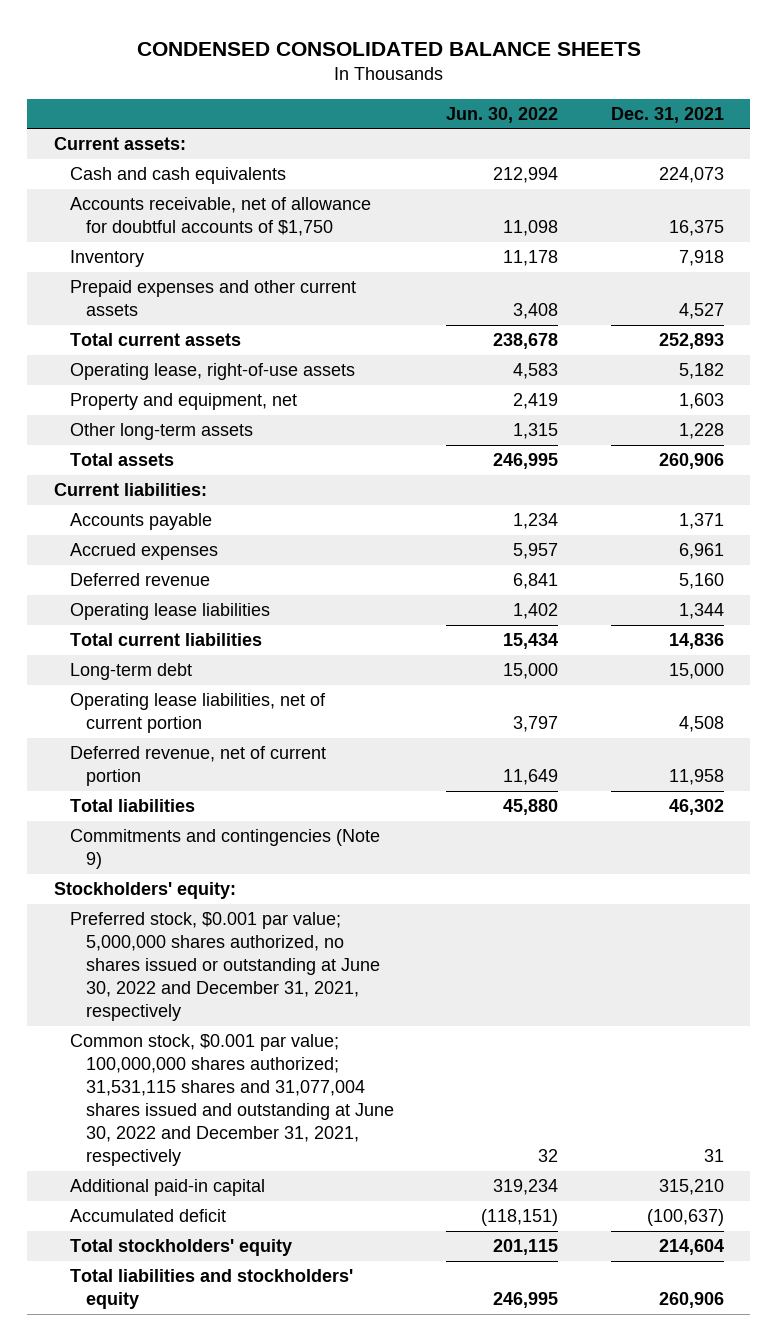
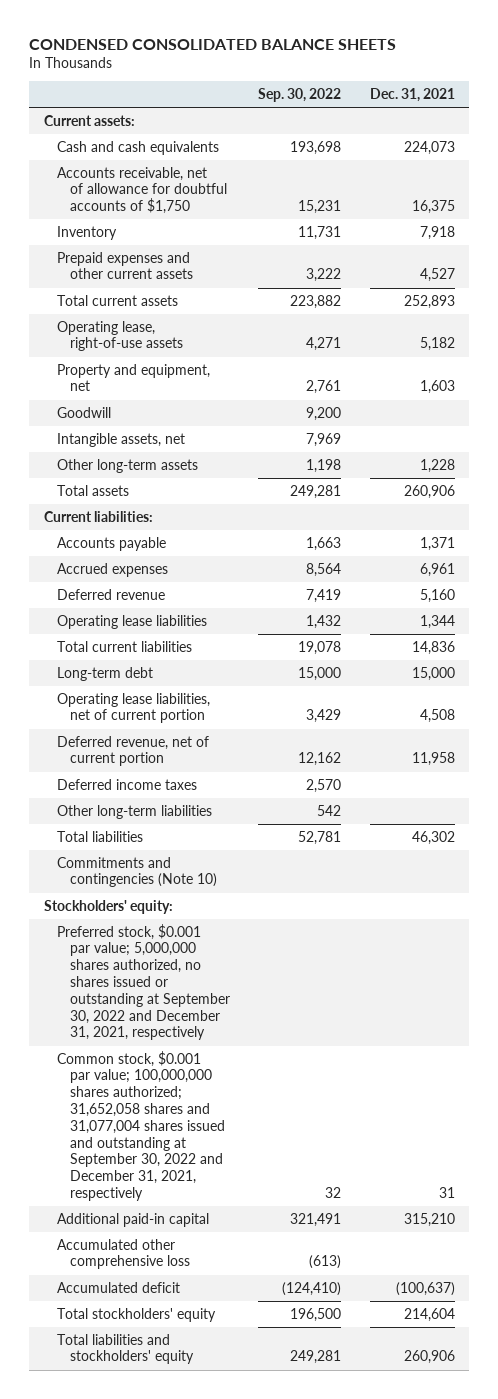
- | Jun. 30, 2022 | Dec. 31, 2021
+ | Sep. 30, 2022 | Dec. 31, 2021
+ Goodwill | 9,200 |
+ Intangible assets, net | 7,969 |
+ Deferred income taxes | 2,570 |
+ Other long-term liabilities | 542 |
- Commitments and contingencies (Note 9)
+ Commitments and contingencies (Note 10)
- Preferred stock, $0.001 par value; 5,000,000 shares authorized, no shares issued or outstanding at June 30, 2022 and December 31, 2021, respectively
- Common stock, $0.001 par value; 100,000,000 shares authorized; 31,531,115 shares and 31,077,004 shares issued and outstanding at June 30, 2022 and December 31, 2021, respectively | 32 | 31
+ Preferred stock, $0.001 par value; 5,000,000 shares authorized, no shares issued or outstanding at September 30, 2022 and December 31, 2021, respectively
+ Common stock, $0.001 par value; 100,000,000 shares authorized; 31,652,058 shares and 31,077,004 shares issued and outstanding at September 30, 2022 and December 31, 2021, respectively | 32 | 31
+ Accumulated other comprehensive loss | (613) |

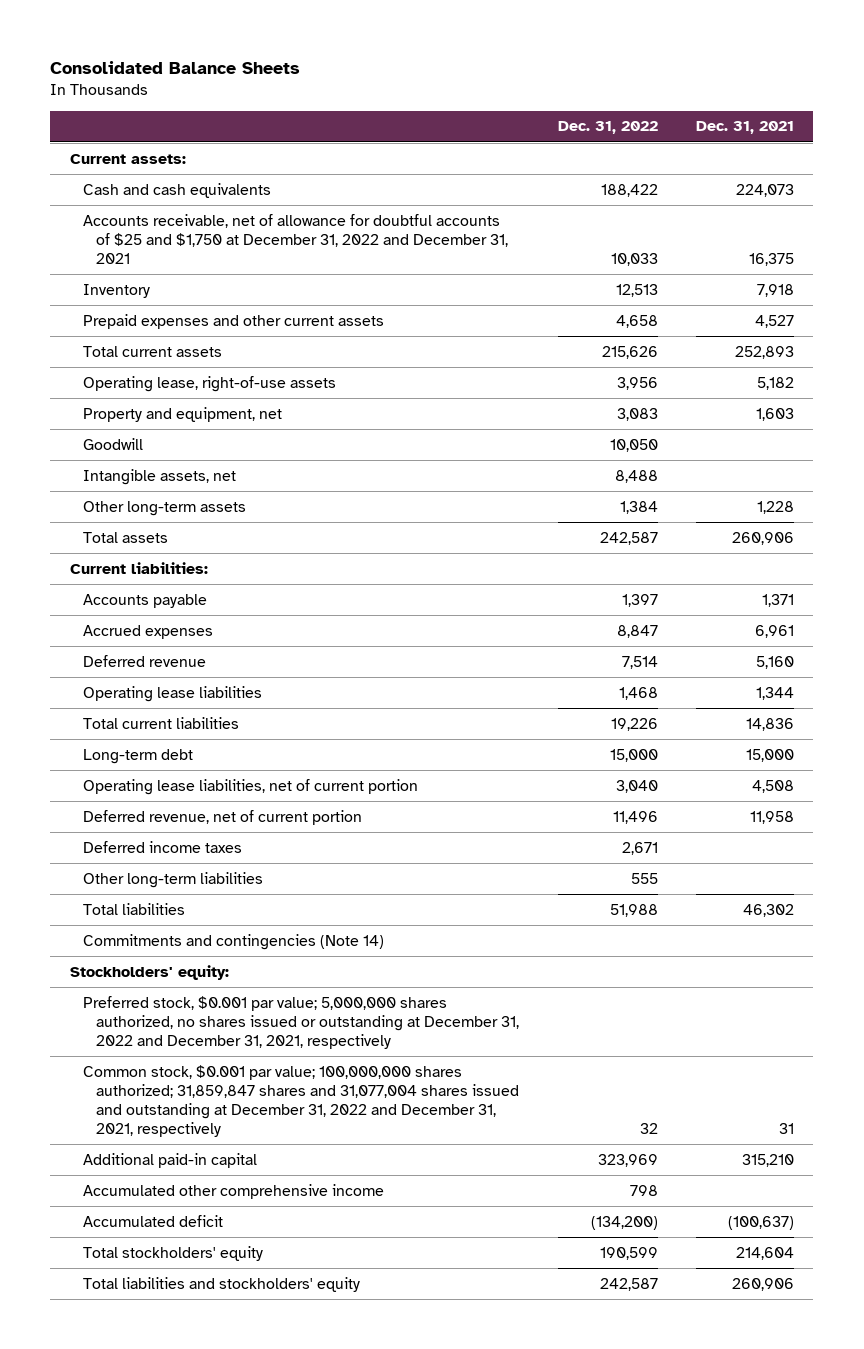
- CONDENSED CONSOLIDATED BALANCE SHEETS
+ Consolidated Balance Sheets
- | Sep. 30, 2022 | Dec. 31, 2021
+ | Dec. 31, 2022 | Dec. 31, 2021
- Accounts receivable, net of allowance for doubtful accounts of $1,750 | 15,231 | 16,375
+ Accounts receivable, net of allowance for doubtful accounts of $25 and $1,750 at December 31, 2022 and December 31, 2021 | 10,033 | 16,375
- Commitments and contingencies (Note 10)
+ Commitments and contingencies (Note 14)
- Preferred stock, $0.001 par value; 5,000,000 shares authorized, no shares issued or outstanding at September 30, 2022 and December 31, 2021, respectively
- Common stock, $0.001 par value; 100,000,000 shares authorized; 31,652,058 shares and 31,077,004 shares issued and outstanding at September 30, 2022 and December 31, 2021, respectively | 32 | 31
+ Preferred stock, $0.001 par value; 5,000,000 shares authorized, no shares issued or outstanding at December 31, 2022 and December 31, 2021, respectively
+ Common stock, $0.001 par value; 100,000,000 shares authorized; 31,859,847 shares and 31,077,004 shares issued and outstanding at December 31, 2022 and December 31, 2021, respectively | 32 | 31
- Accumulated other comprehensive loss | (613) |
+ Accumulated other comprehensive income | 798 |

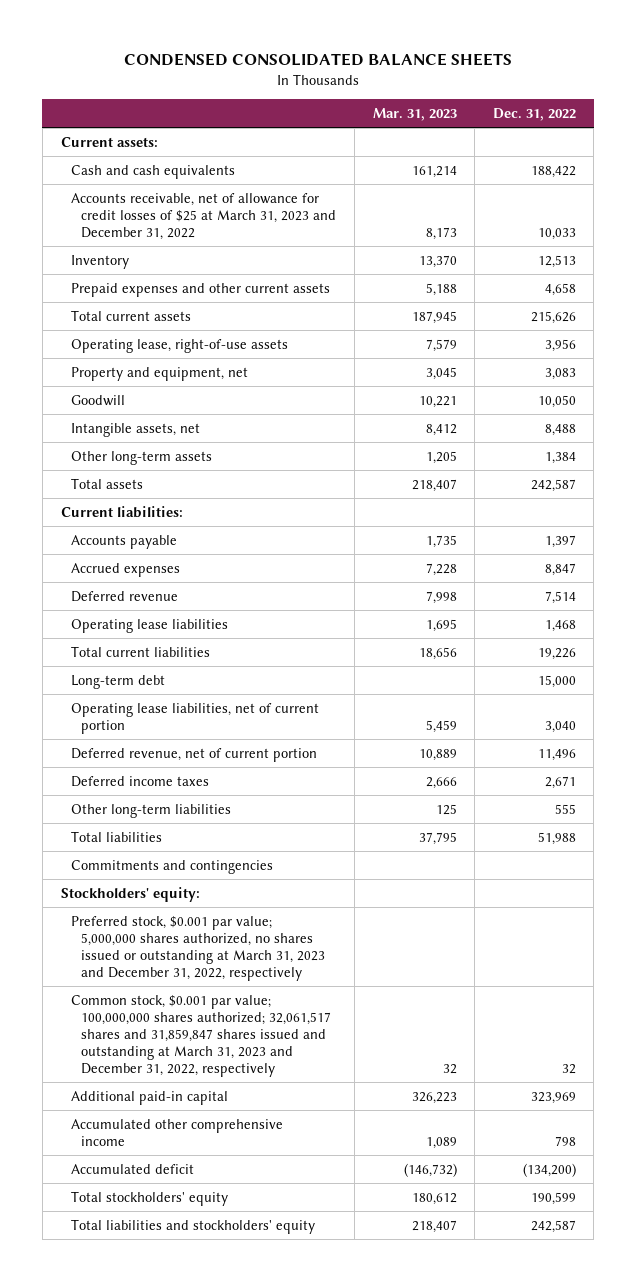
- Consolidated Balance Sheets
+ CONDENSED CONSOLIDATED BALANCE SHEETS
- | Dec. 31, 2022 | Dec. 31, 2021
+ | Mar. 31, 2023 | Dec. 31, 2022
- Accounts receivable, net of allowance for doubtful accounts of $25 and $1,750 at December 31, 2022 and December 31, 2021 | 10,033 | 16,375
+ Accounts receivable, net of allowance for credit losses of $25 at March 31, 2023 and December 31, 2022 | 8,173 | 10,033
- Commitments and contingencies (Note 14)
+ Commitments and contingencies
- Preferred stock, $0.001 par value; 5,000,000 shares authorized, no shares issued or outstanding at December 31, 2022 and December 31, 2021, respectively
- Common stock, $0.001 par value; 100,000,000 shares authorized; 31,859,847 shares and 31,077,004 shares issued and outstanding at December 31, 2022 and December 31, 2021, respectively | 32 | 31
+ Preferred stock, $0.001 par value; 5,000,000 shares authorized, no shares issued or outstanding at March 31, 2023 and December 31, 2022, respectively
+ Common stock, $0.001 par value; 100,000,000 shares authorized; 32,061,517 shares and 31,859,847 shares issued and outstanding at March 31, 2023 and December 31, 2022, respectively | 32 | 32

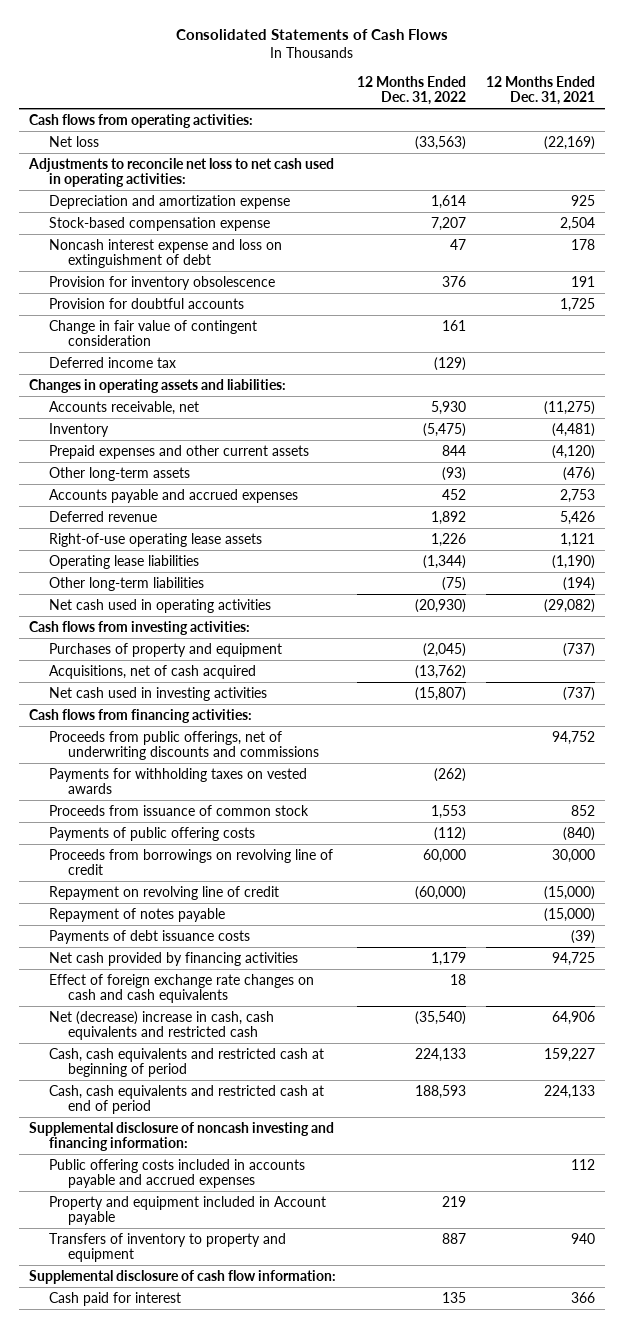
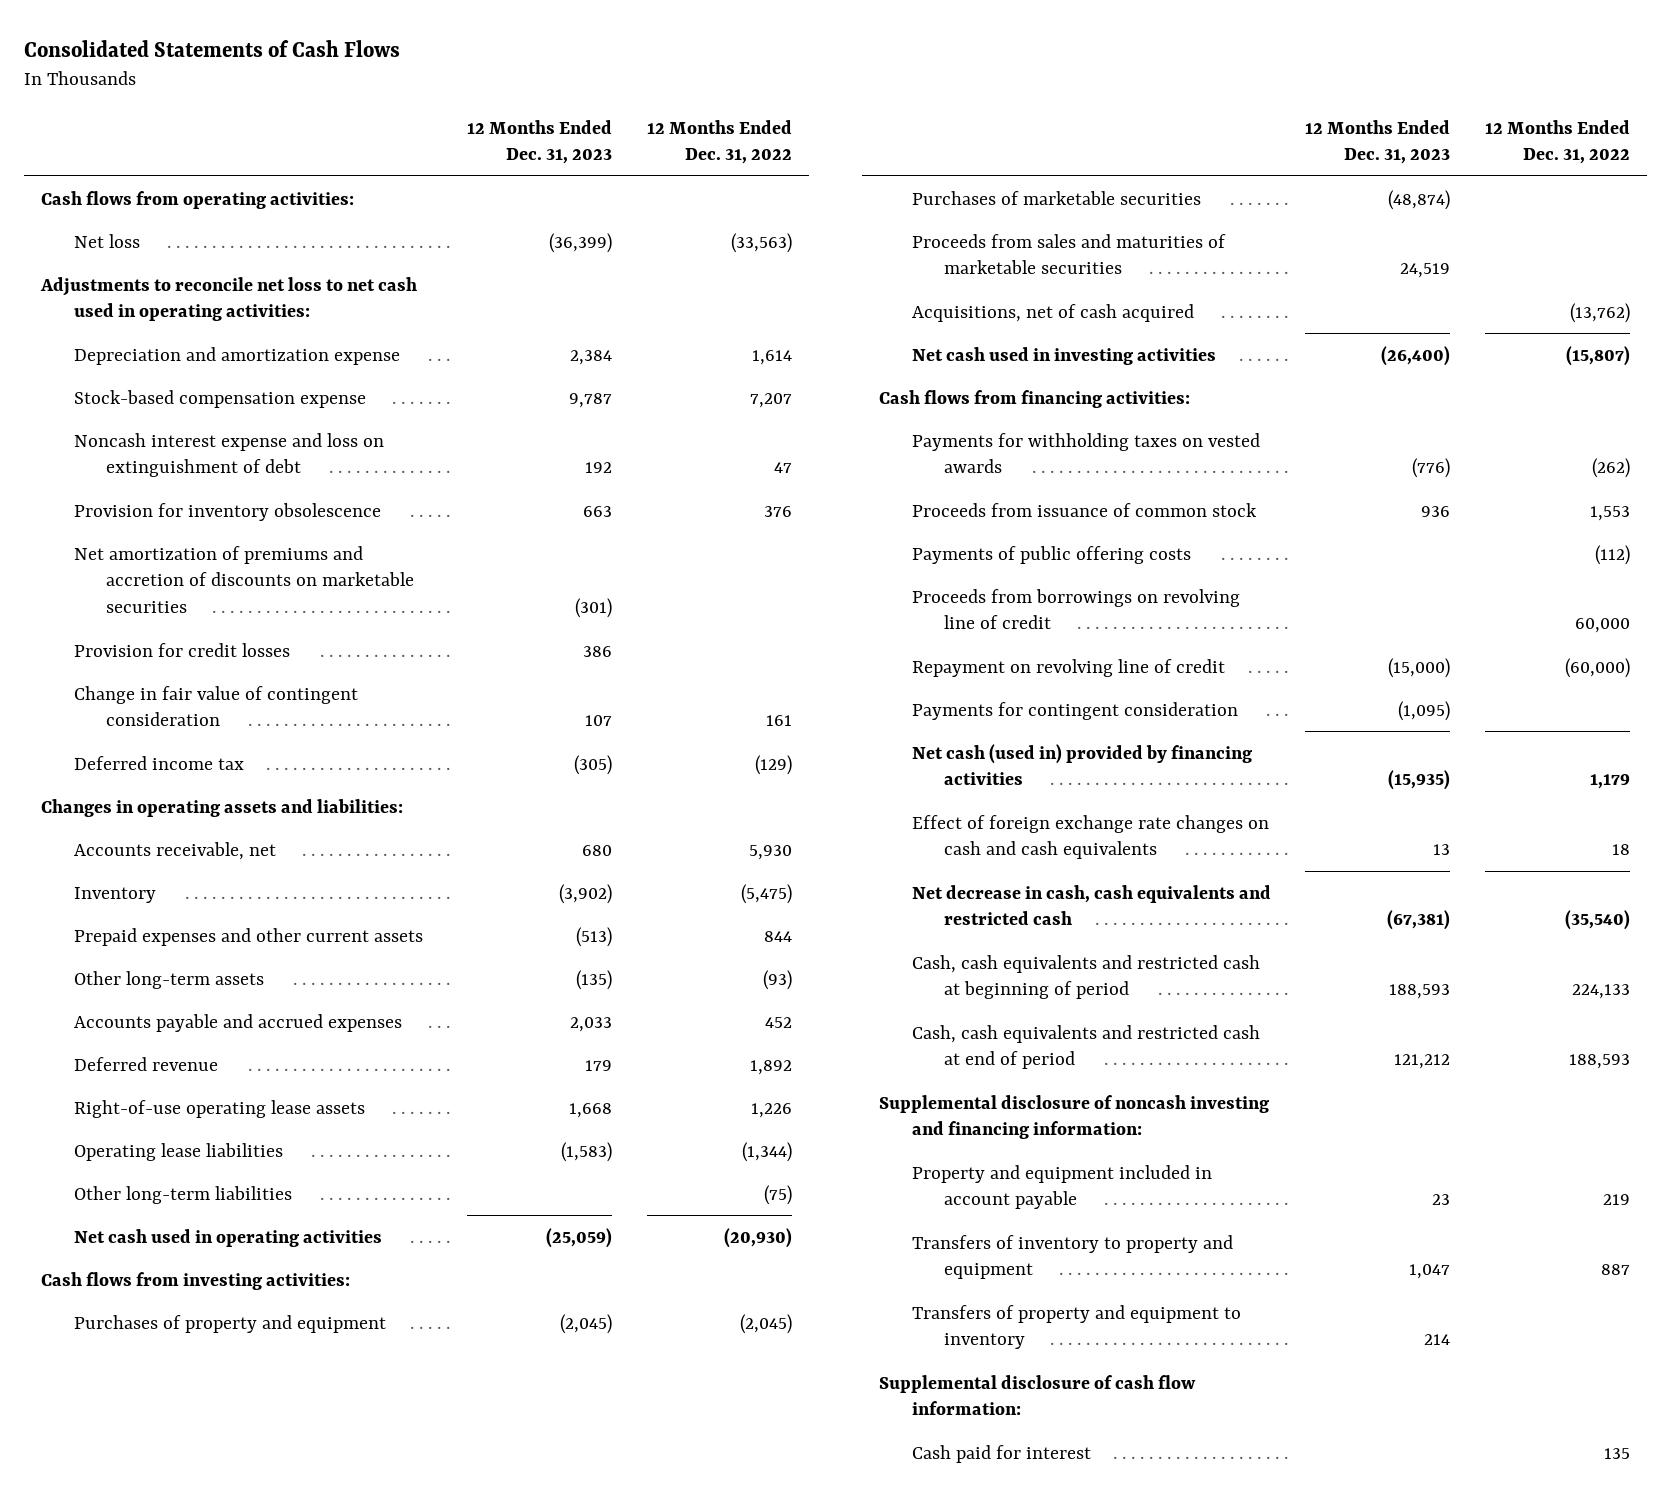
- | 12 Months Ended Dec. 31, 2022 | 12 Months Ended Dec. 31, 2021
+ | 12 Months Ended Dec. 31, 2023 | 12 Months Ended Dec. 31, 2022
- Provision for doubtful accounts | | 1,725
+ Net amortization of premiums and accretion of discounts on marketable securities | (301) |
+ Provision for credit losses | 386 |
+ Purchases of marketable securities | (48,874) |
+ Proceeds from sales and maturities of marketable securities | 24,519 |
- Proceeds from public offerings, net of underwriting discounts and commissions | | 94,752
- Repayment of notes payable | | (15,000)
- Payments of debt issuance costs | | (39)
- Net cash provided by financing activities | 1,179 | 94,725
+ Payments for contingent consideration | (1,095) |
+ Net cash (used in) provided by financing activities | (15,935) | 1,179
- Net (decrease) increase in cash, cash equivalents and restricted cash | (35,540) | 64,906
+ Net decrease in cash, cash equivalents and restricted cash | (67,381) | (35,540)
- Public offering costs included in accounts payable and accrued expenses | | 112
- Property and equipment included in Account payable | 219 |
+ Property and equipment included in account payable | 23 | 219
+ Transfers of property and equipment to inventory | 214 |

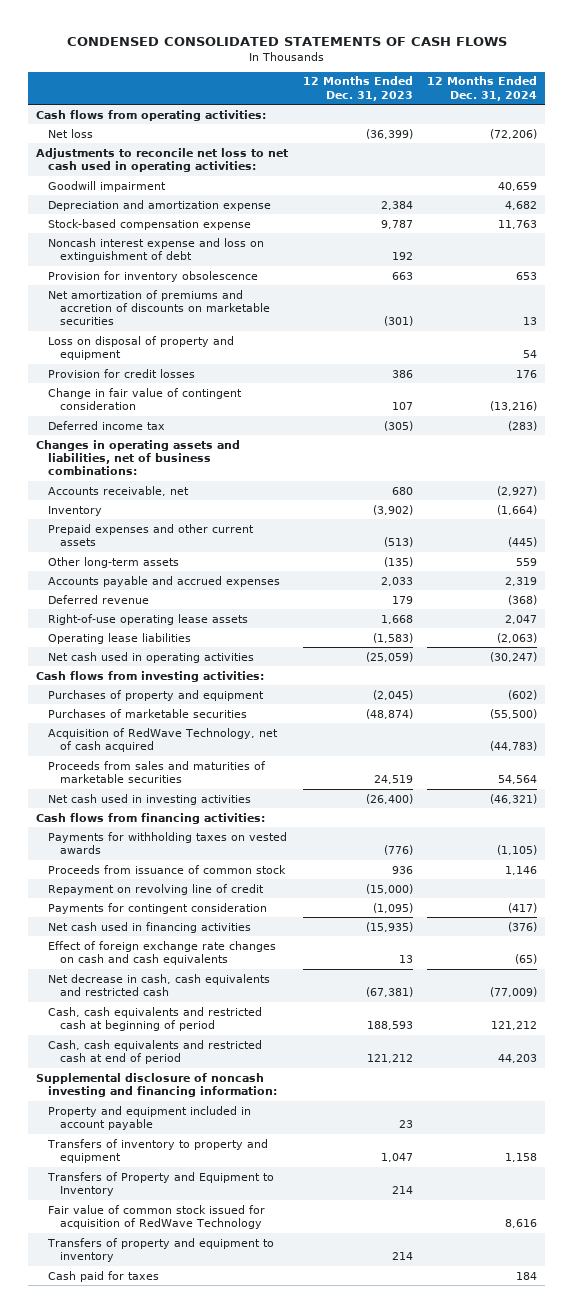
- Consolidated Statements of Cash Flows
+ CONDENSED CONSOLIDATED STATEMENTS OF CASH FLOWS
- | 12 Months Ended Dec. 31, 2023 | 12 Months Ended Dec. 31, 2022
+ | 12 Months Ended Dec. 31, 2023 | 12 Months Ended Dec. 31, 2024
+ Goodwill impairment | | 40,659
+ Loss on disposal of property and equipment | | 54
- Changes in operating assets and liabilities:
+ Changes in operating assets and liabilities, net of business combinations:
- Other long-term liabilities | | (75)
+ Acquisition of RedWave Technology, net of cash acquired | | (44,783)
- Acquisitions, net of cash acquired | | (13,762)
- Payments of public offering costs | | (112)
- Proceeds from borrowings on revolving line of credit | | 60,000
- Net cash (used in) provided by financing activities | (15,935) | 1,179
+ Net cash used in financing activities | (15,935) | (376)
+ Transfers of Property and Equipment to Inventory | 214 |
+ Fair value of common stock issued for acquisition of RedWave Technology | | 8,616
- Supplemental disclosure of cash flow information:
- Cash paid for interest | | 135
+ Cash paid for taxes | | 184

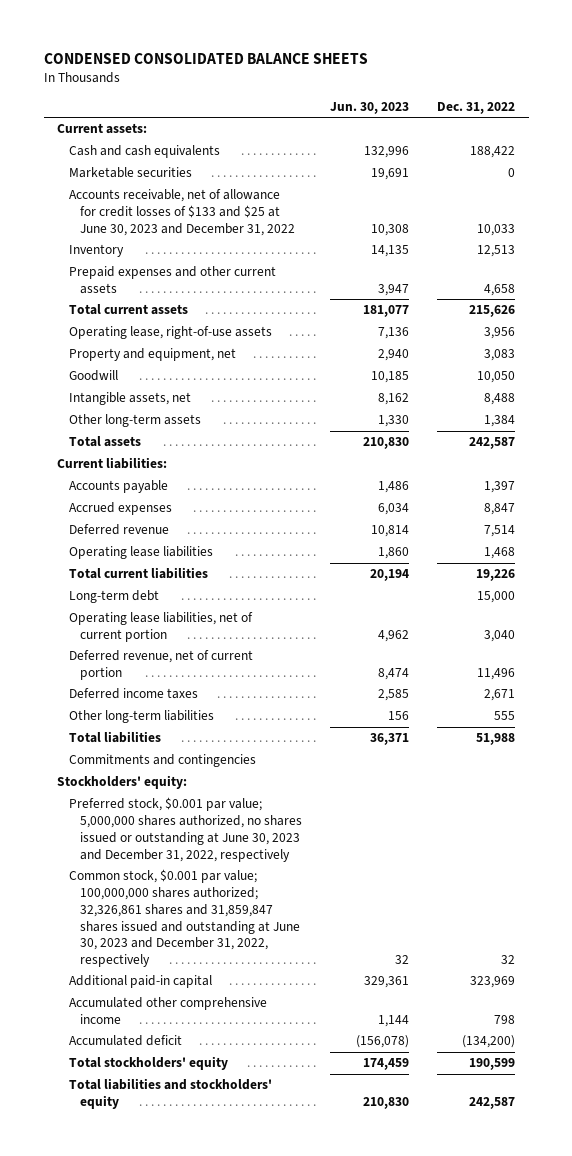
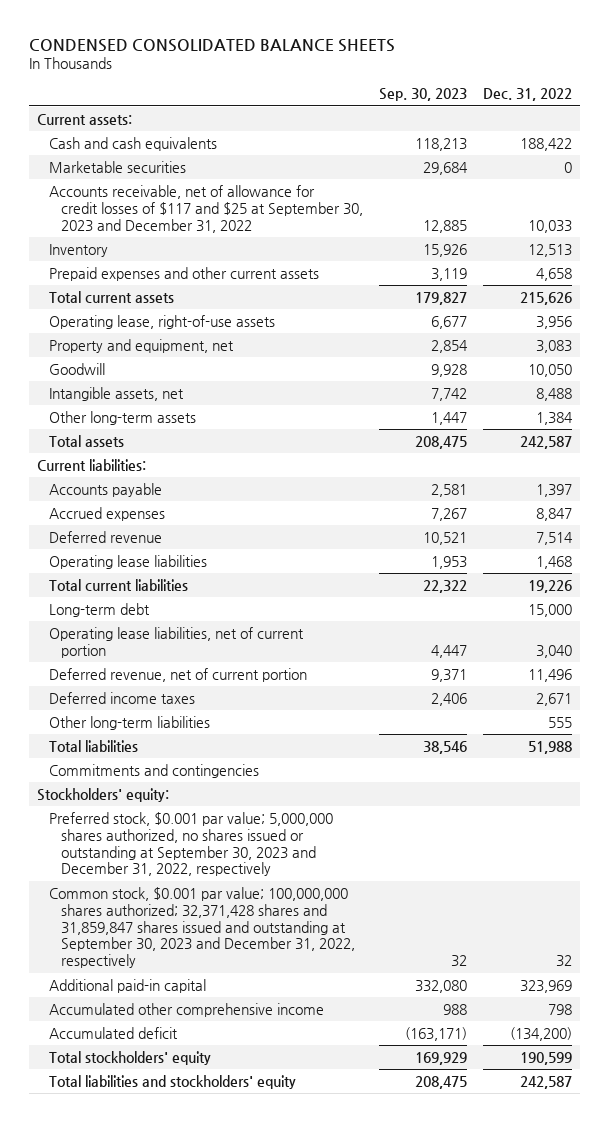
- | Jun. 30, 2023 | Dec. 31, 2022
+ | Sep. 30, 2023 | Dec. 31, 2022
- Accounts receivable, net of allowance for credit losses of $133 and $25 at June 30, 2023 and December 31, 2022 | 10,308 | 10,033
+ Accounts receivable, net of allowance for credit losses of $117 and $25 at September 30, 2023 and December 31, 2022 | 12,885 | 10,033
- Preferred stock, $0.001 par value; 5,000,000 shares authorized, no shares issued or outstanding at June 30, 2023 and December 31, 2022, respectively
- Common stock, $0.001 par value; 100,000,000 shares authorized; 32,326,861 shares and 31,859,847 shares issued and outstanding at June 30, 2023 and December 31, 2022, respectively | 32 | 32
+ Preferred stock, $0.001 par value; 5,000,000 shares authorized, no shares issued or outstanding at September 30, 2023 and December 31, 2022, respectively
+ Common stock, $0.001 par value; 100,000,000 shares authorized; 32,371,428 shares and 31,859,847 shares issued and outstanding at September 30, 2023 and December 31, 2022, respectively | 32 | 32

